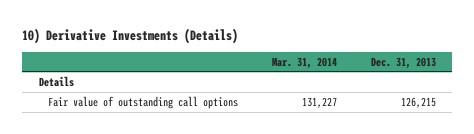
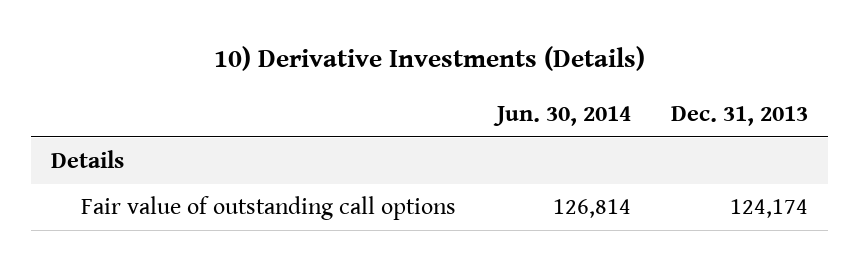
- | Mar. 31, 2014 | Dec. 31, 2013
+ | Jun. 30, 2014 | Dec. 31, 2013
- Fair value of outstanding call options | 131,227 | 126,215
+ Fair value of outstanding call options | 126,814 | 124,174

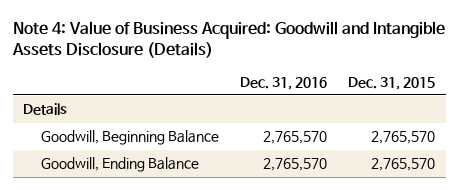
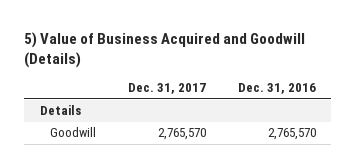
- Note 4: Value of Business Acquired: Goodwill and Intangible Assets Disclosure (Details)
+ 5) Value of Business Acquired and Goodwill (Details)
- | Dec. 31, 2016 | Dec. 31, 2015
+ | Dec. 31, 2017 | Dec. 31, 2016
- Goodwill, Beginning Balance | 2,765,570 | 2,765,570
- Goodwill, Ending Balance | 2,765,570 | 2,765,570
+ Goodwill | 2,765,570 | 2,765,570

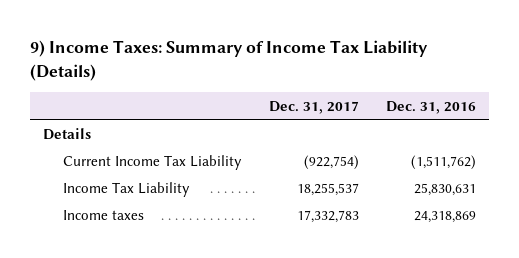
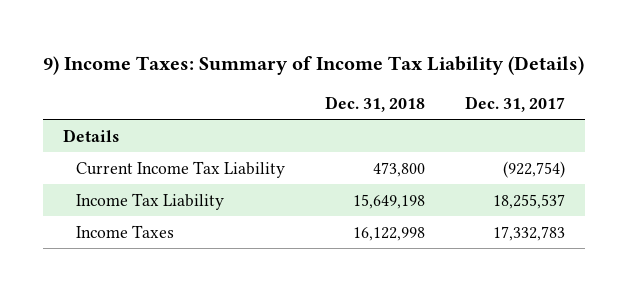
- | Dec. 31, 2017 | Dec. 31, 2016
+ | Dec. 31, 2018 | Dec. 31, 2017
- Income taxes | 17,332,783 | 24,318,869
+ Income Taxes | 16,122,998 | 17,332,783

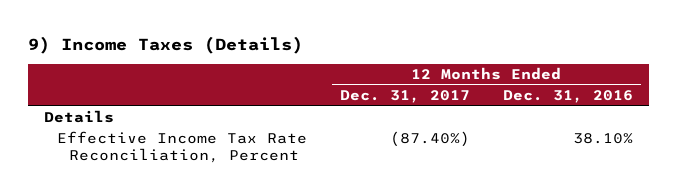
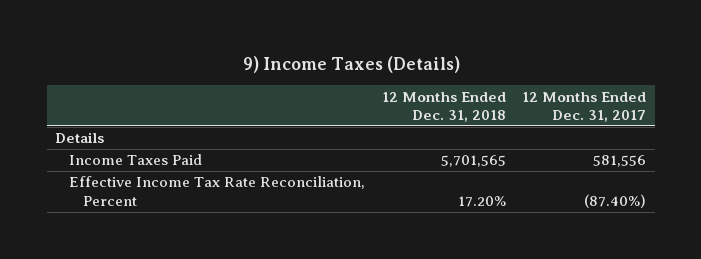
- | 12 Months Ended Dec. 31, 2017 | 12 Months Ended Dec. 31, 2016
+ | 12 Months Ended Dec. 31, 2018 | 12 Months Ended Dec. 31, 2017
+ Income Taxes Paid | 5,701,565 | 581,556

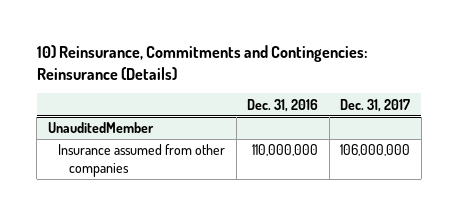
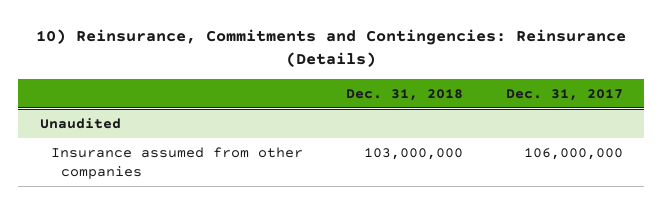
- | Dec. 31, 2016 | Dec. 31, 2017
+ | Dec. 31, 2018 | Dec. 31, 2017
- UnauditedMember
+ Unaudited

